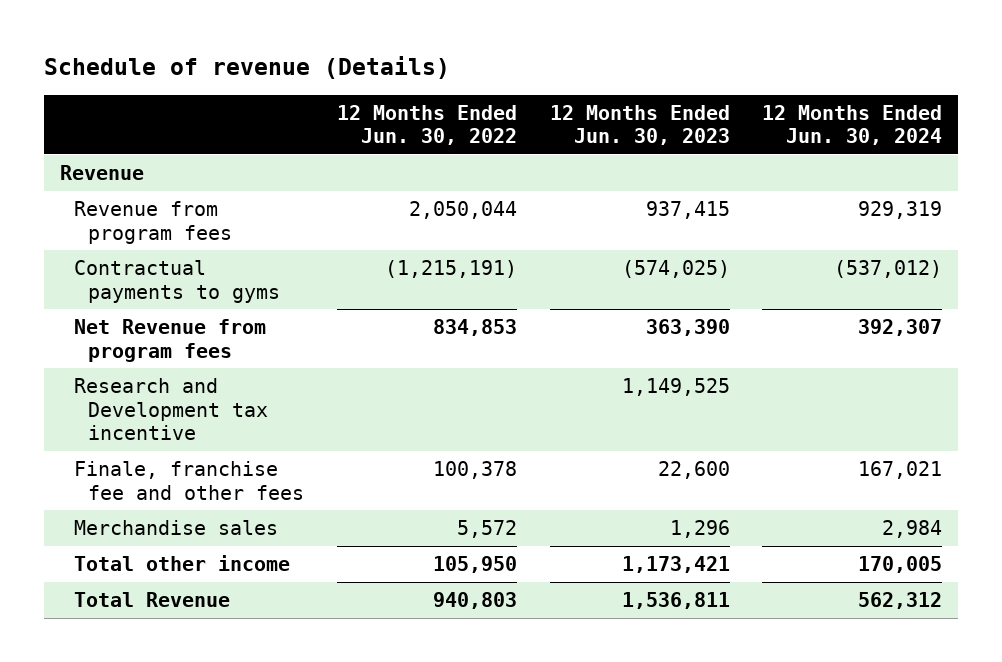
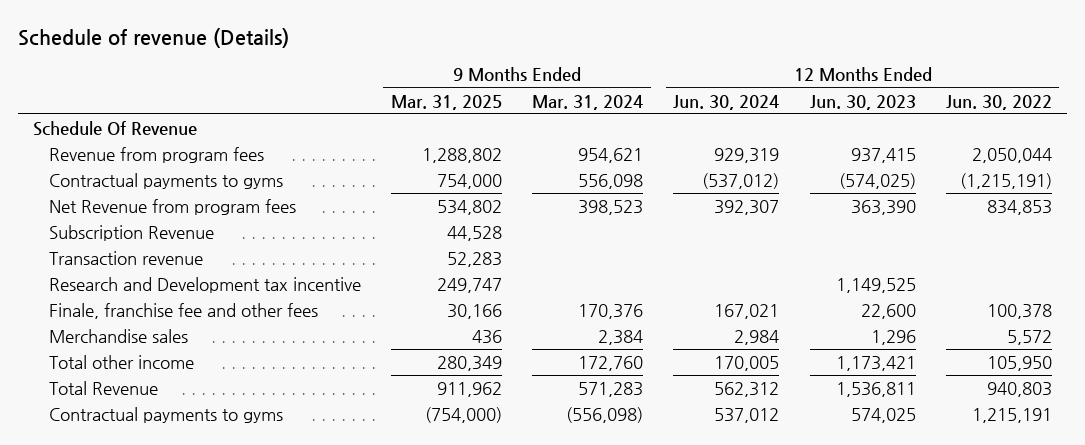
- | 12 Months Ended Jun. 30, 2022 | 12 Months Ended Jun. 30, 2023 | 12 Months Ended Jun. 30, 2024
+ | 9 Months Ended Mar. 31, 2025 | 9 Months Ended Mar. 31, 2024 | 12 Months Ended Jun. 30, 2024 | 12 Months Ended Jun. 30, 2023 | 12 Months Ended Jun. 30, 2022
- Revenue
+ Schedule Of Revenue
+ Subscription Revenue | 44,528 | | | |
+ Transaction revenue | 52,283 | | | |
+ Contractual payments to gyms | (754,000) | (556,098) | 537,012 | 574,025 | 1,215,191

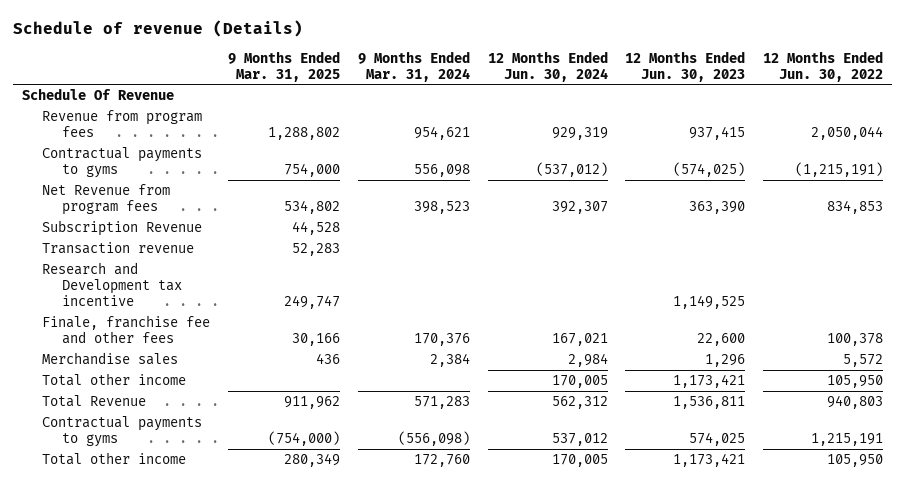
+ Total other income | | | 170,005 | 1,173,421 | 105,950
moved down: Total other income | 280,349 | 172,760 | 170,005 | 1,173,421 | 105,950

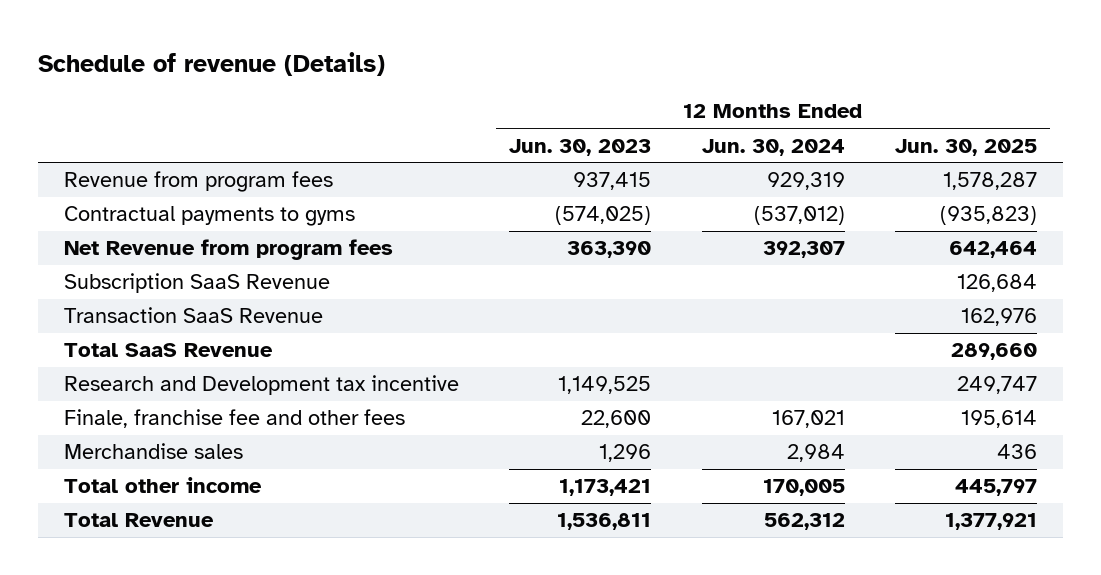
- | 9 Months Ended Mar. 31, 2025 | 9 Months Ended Mar. 31, 2024 | 12 Months Ended Jun. 30, 2024 | 12 Months Ended Jun. 30, 2023 | 12 Months Ended Jun. 30, 2022
+ | 12 Months Ended Jun. 30, 2023 | 12 Months Ended Jun. 30, 2024 | 12 Months Ended Jun. 30, 2025
- Schedule Of Revenue
- Subscription Revenue | 44,528 | | | |
- Transaction revenue | 52,283 | | | |
+ Subscription SaaS Revenue | | | 126,684
+ Transaction SaaS Revenue | | | 162,976
+ Total SaaS Revenue | | | 289,660
- Contractual payments to gyms | (754,000) | (556,098) | 537,012 | 574,025 | 1,215,191
- Total other income | 280,349 | 172,760 | 170,005 | 1,173,421 | 105,950

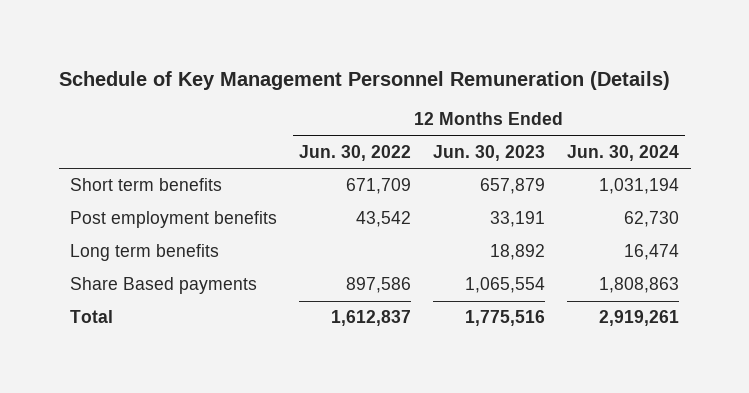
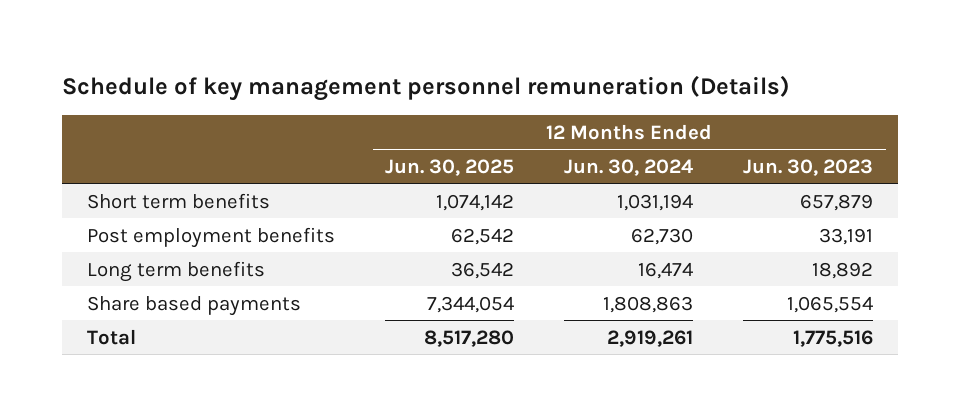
- Schedule of Key Management Personnel Remuneration (Details)
+ Schedule of key management personnel remuneration (Details)
- | 12 Months Ended Jun. 30, 2022 | 12 Months Ended Jun. 30, 2023 | 12 Months Ended Jun. 30, 2024
+ | 12 Months Ended Jun. 30, 2025 | 12 Months Ended Jun. 30, 2024 | 12 Months Ended Jun. 30, 2023
- Share Based payments | 897,586 | 1,065,554 | 1,808,863
+ Share based payments | 7,344,054 | 1,808,863 | 1,065,554

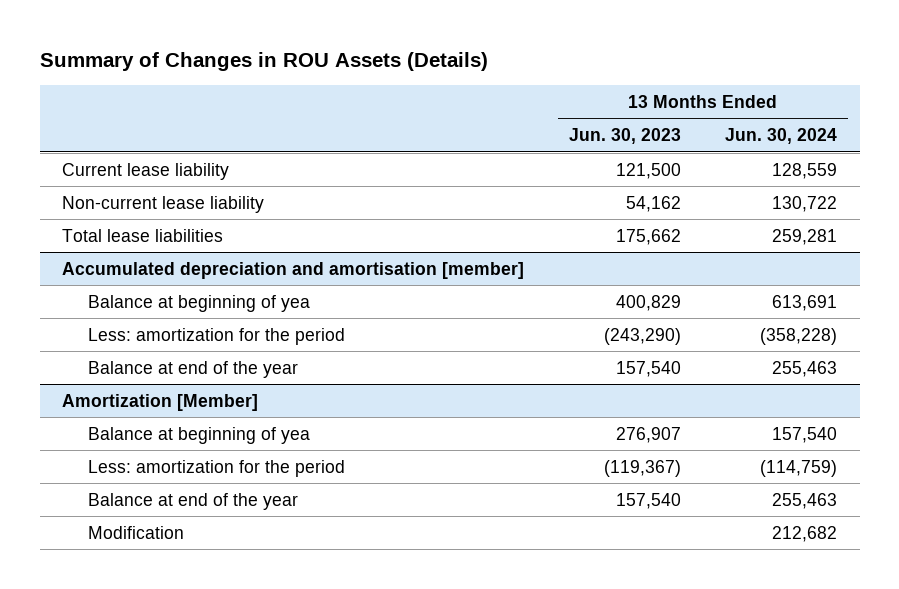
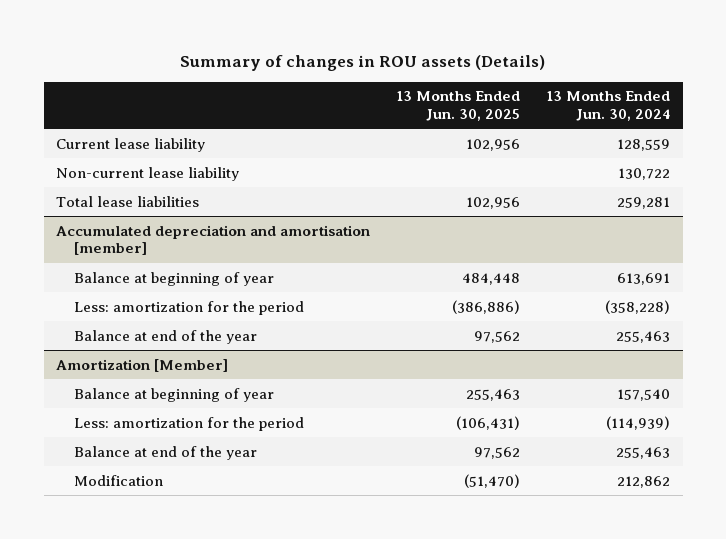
- Summary of Changes in ROU Assets (Details)
+ Summary of changes in ROU assets (Details)
- | 13 Months Ended Jun. 30, 2023 | 13 Months Ended Jun. 30, 2024
+ | 13 Months Ended Jun. 30, 2025 | 13 Months Ended Jun. 30, 2024
@ Accumulated depreciation and amortisation [member]
- Balance at beginning of yea | 400,829 | 613,691
+ Balance at beginning of year | 484,448 | 613,691
@ Amortization [Member]
- Balance at beginning of yea | 276,907 | 157,540
- Less: amortization for the period | (119,367) | (114,759)
+ Balance at beginning of year | 255,463 | 157,540
+ Less: amortization for the period | (106,431) | (114,939)
- Modification | | 212,682
+ Modification | (51,470) | 212,862

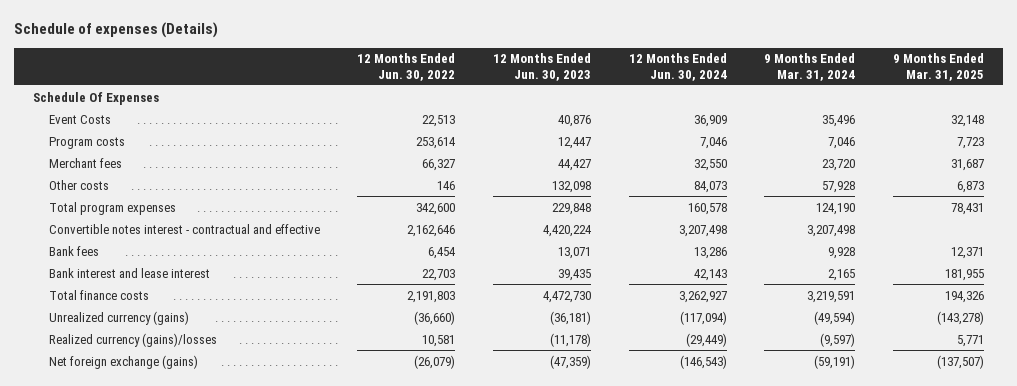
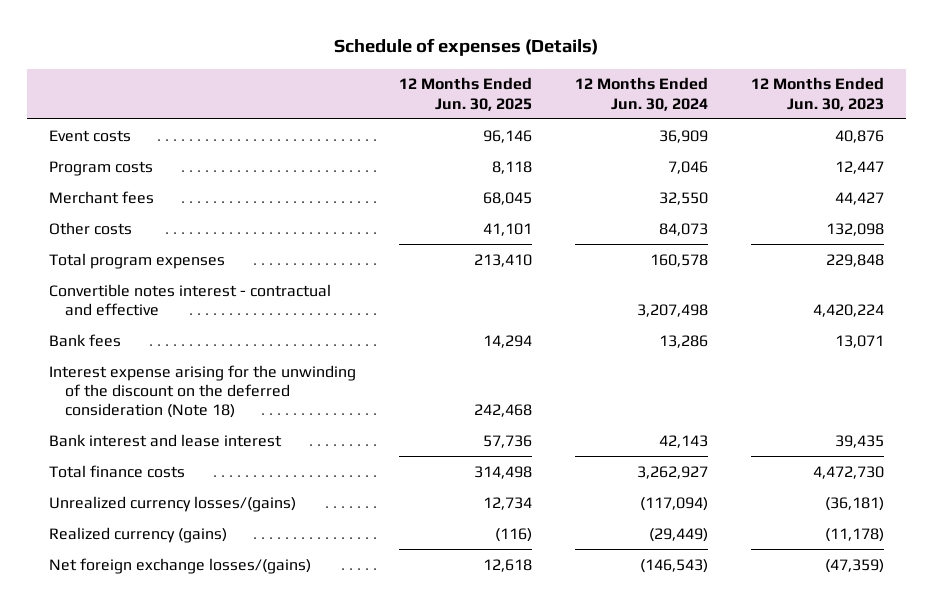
- | 12 Months Ended Jun. 30, 2022 | 12 Months Ended Jun. 30, 2023 | 12 Months Ended Jun. 30, 2024 | 9 Months Ended Mar. 31, 2024 | 9 Months Ended Mar. 31, 2025
+ | 12 Months Ended Jun. 30, 2025 | 12 Months Ended Jun. 30, 2024 | 12 Months Ended Jun. 30, 2023
- Schedule Of Expenses
- Event Costs | 22,513 | 40,876 | 36,909 | 35,496 | 32,148
+ Event costs | 96,146 | 36,909 | 40,876
+ Interest expense arising for the unwinding of the discount on the deferred consideration (Note 18) | 242,468 | |
- Unrealized currency (gains) | (36,660) | (36,181) | (117,094) | (49,594) | (143,278)
- Realized currency (gains)/losses | 10,581 | (11,178) | (29,449) | (9,597) | 5,771
- Net foreign exchange (gains) | (26,079) | (47,359) | (146,543) | (59,191) | (137,507)
+ Unrealized currency losses/(gains) | 12,734 | (117,094) | (36,181)
+ Realized currency (gains) | (116) | (29,449) | (11,178)
+ Net foreign exchange losses/(gains) | 12,618 | (146,543) | (47,359)

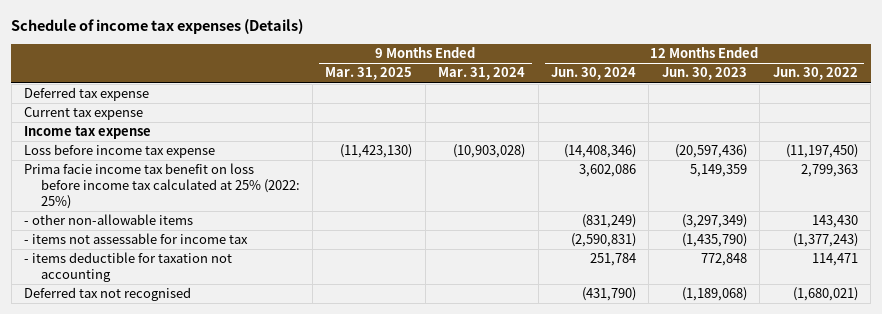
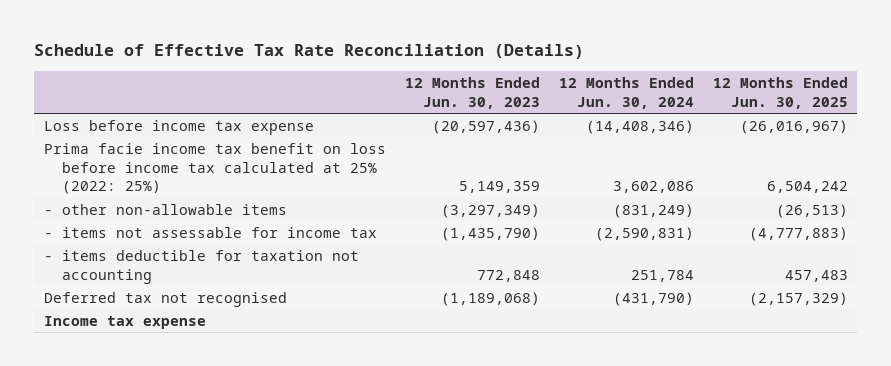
- Schedule of income tax expenses (Details)
+ Schedule of Effective Tax Rate Reconciliation (Details)
- | 9 Months Ended Mar. 31, 2025 | 9 Months Ended Mar. 31, 2024 | 12 Months Ended Jun. 30, 2024 | 12 Months Ended Jun. 30, 2023 | 12 Months Ended Jun. 30, 2022
+ | 12 Months Ended Jun. 30, 2023 | 12 Months Ended Jun. 30, 2024 | 12 Months Ended Jun. 30, 2025
- Deferred tax expense
- Current tax expense
moved down: Income tax expense

